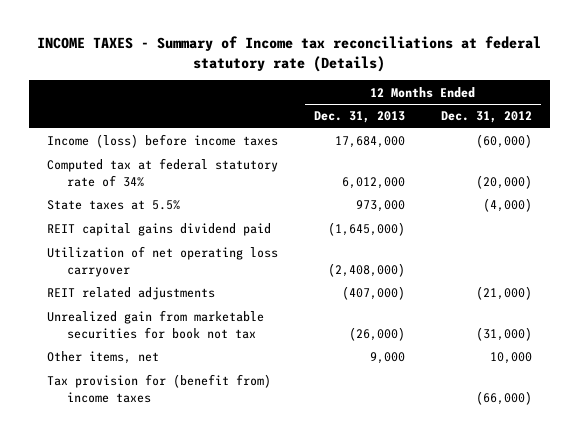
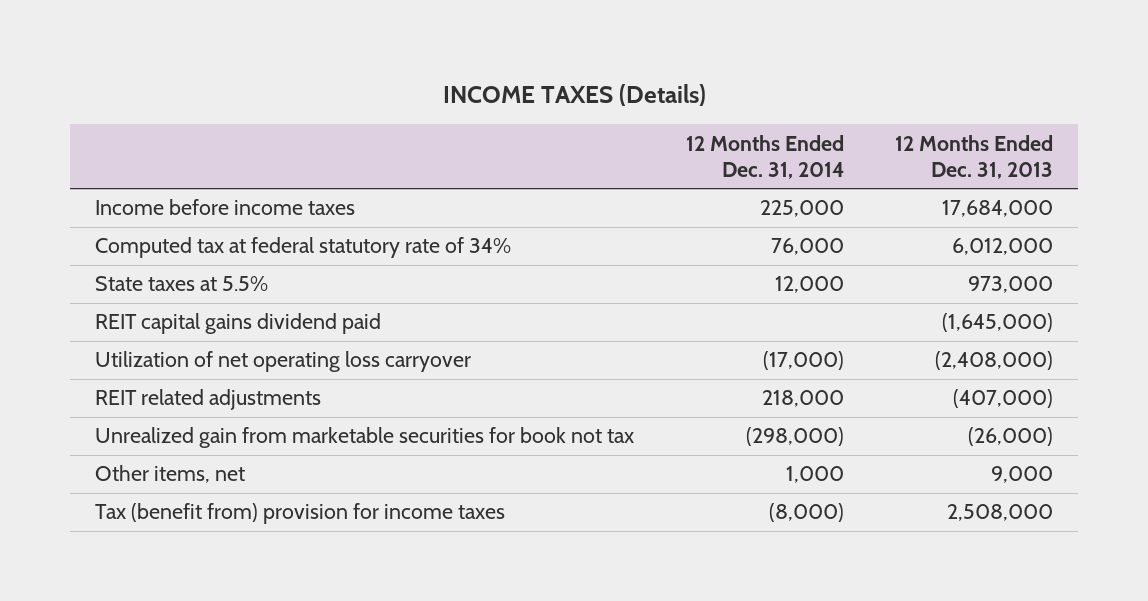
- INCOME TAXES - Summary of Income tax reconciliations at federal statutory rate (Details)
+ INCOME TAXES (Details)
- | 12 Months Ended Dec. 31, 2013 | 12 Months Ended Dec. 31, 2012
+ | 12 Months Ended Dec. 31, 2014 | 12 Months Ended Dec. 31, 2013
- Income (loss) before income taxes | 17,684,000 | (60,000)
+ Income before income taxes | 225,000 | 17,684,000
- Tax provision for (benefit from) income taxes | | (66,000)
+ Tax (benefit from) provision for income taxes | (8,000) | 2,508,000

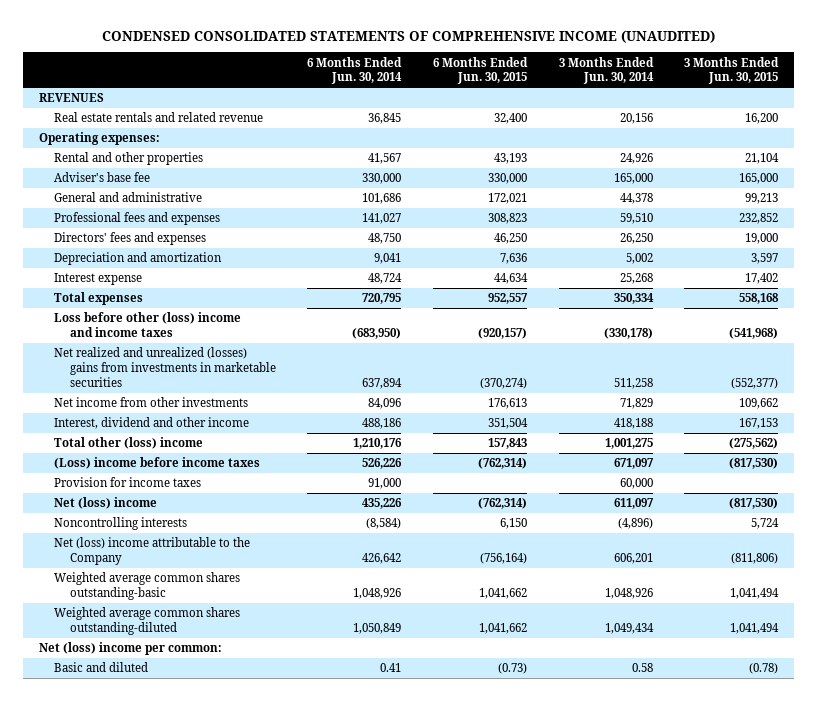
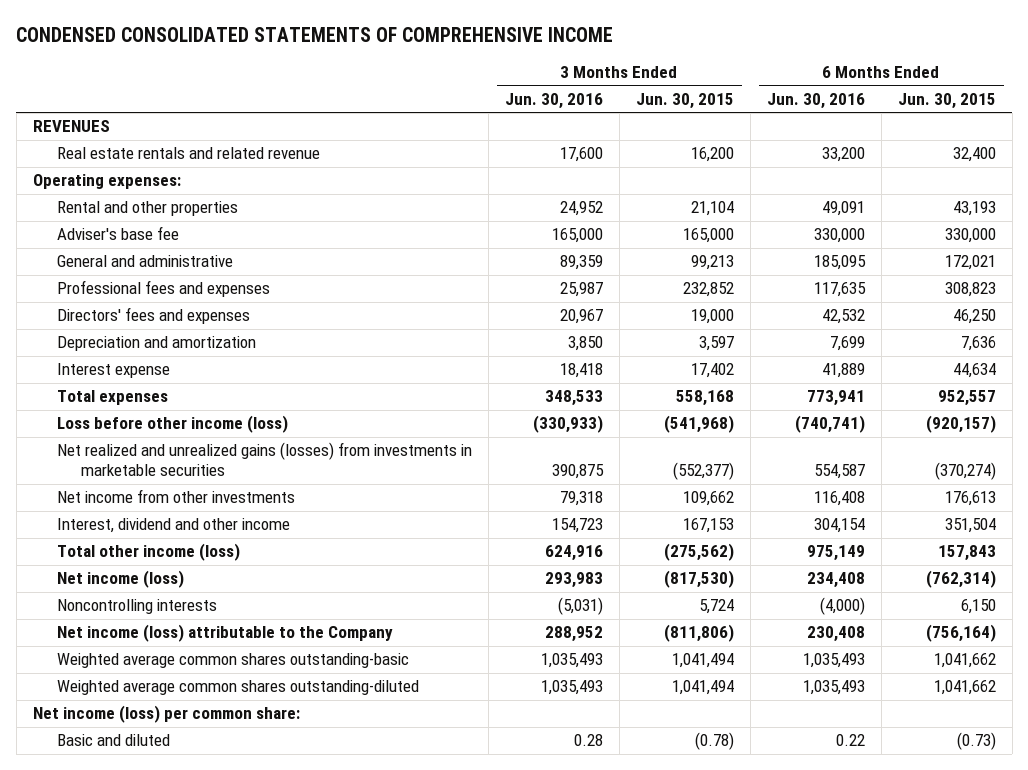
- CONDENSED CONSOLIDATED STATEMENTS OF COMPREHENSIVE INCOME (UNAUDITED)
+ CONDENSED CONSOLIDATED STATEMENTS OF COMPREHENSIVE INCOME
- | 6 Months Ended Jun. 30, 2014 | 6 Months Ended Jun. 30, 2015 | 3 Months Ended Jun. 30, 2014 | 3 Months Ended Jun. 30, 2015
+ | 3 Months Ended Jun. 30, 2016 | 3 Months Ended Jun. 30, 2015 | 6 Months Ended Jun. 30, 2016 | 6 Months Ended Jun. 30, 2015
- Loss before other (loss) income and income taxes | (683,950) | (920,157) | (330,178) | (541,968)
- Net realized and unrealized (losses) gains from investments in marketable securities | 637,894 | (370,274) | 511,258 | (552,377)
+ Loss before other income (loss) | (330,933) | (541,968) | (740,741) | (920,157)
+ Net realized and unrealized gains (losses) from investments in marketable securities | 390,875 | (552,377) | 554,587 | (370,274)
- Total other (loss) income | 1,210,176 | 157,843 | 1,001,275 | (275,562)
- (Loss) income before income taxes | 526,226 | (762,314) | 671,097 | (817,530)
- Provision for income taxes | 91,000 | | 60,000 |
- Net (loss) income | 435,226 | (762,314) | 611,097 | (817,530)
+ Total other income (loss) | 624,916 | (275,562) | 975,149 | 157,843
+ Net income (loss) | 293,983 | (817,530) | 234,408 | (762,314)
- Net (loss) income attributable to the Company | 426,642 | (756,164) | 606,201 | (811,806)
+ Net income (loss) attributable to the Company | 288,952 | (811,806) | 230,408 | (756,164)
- Net (loss) income per common:
+ Net income (loss) per common share:

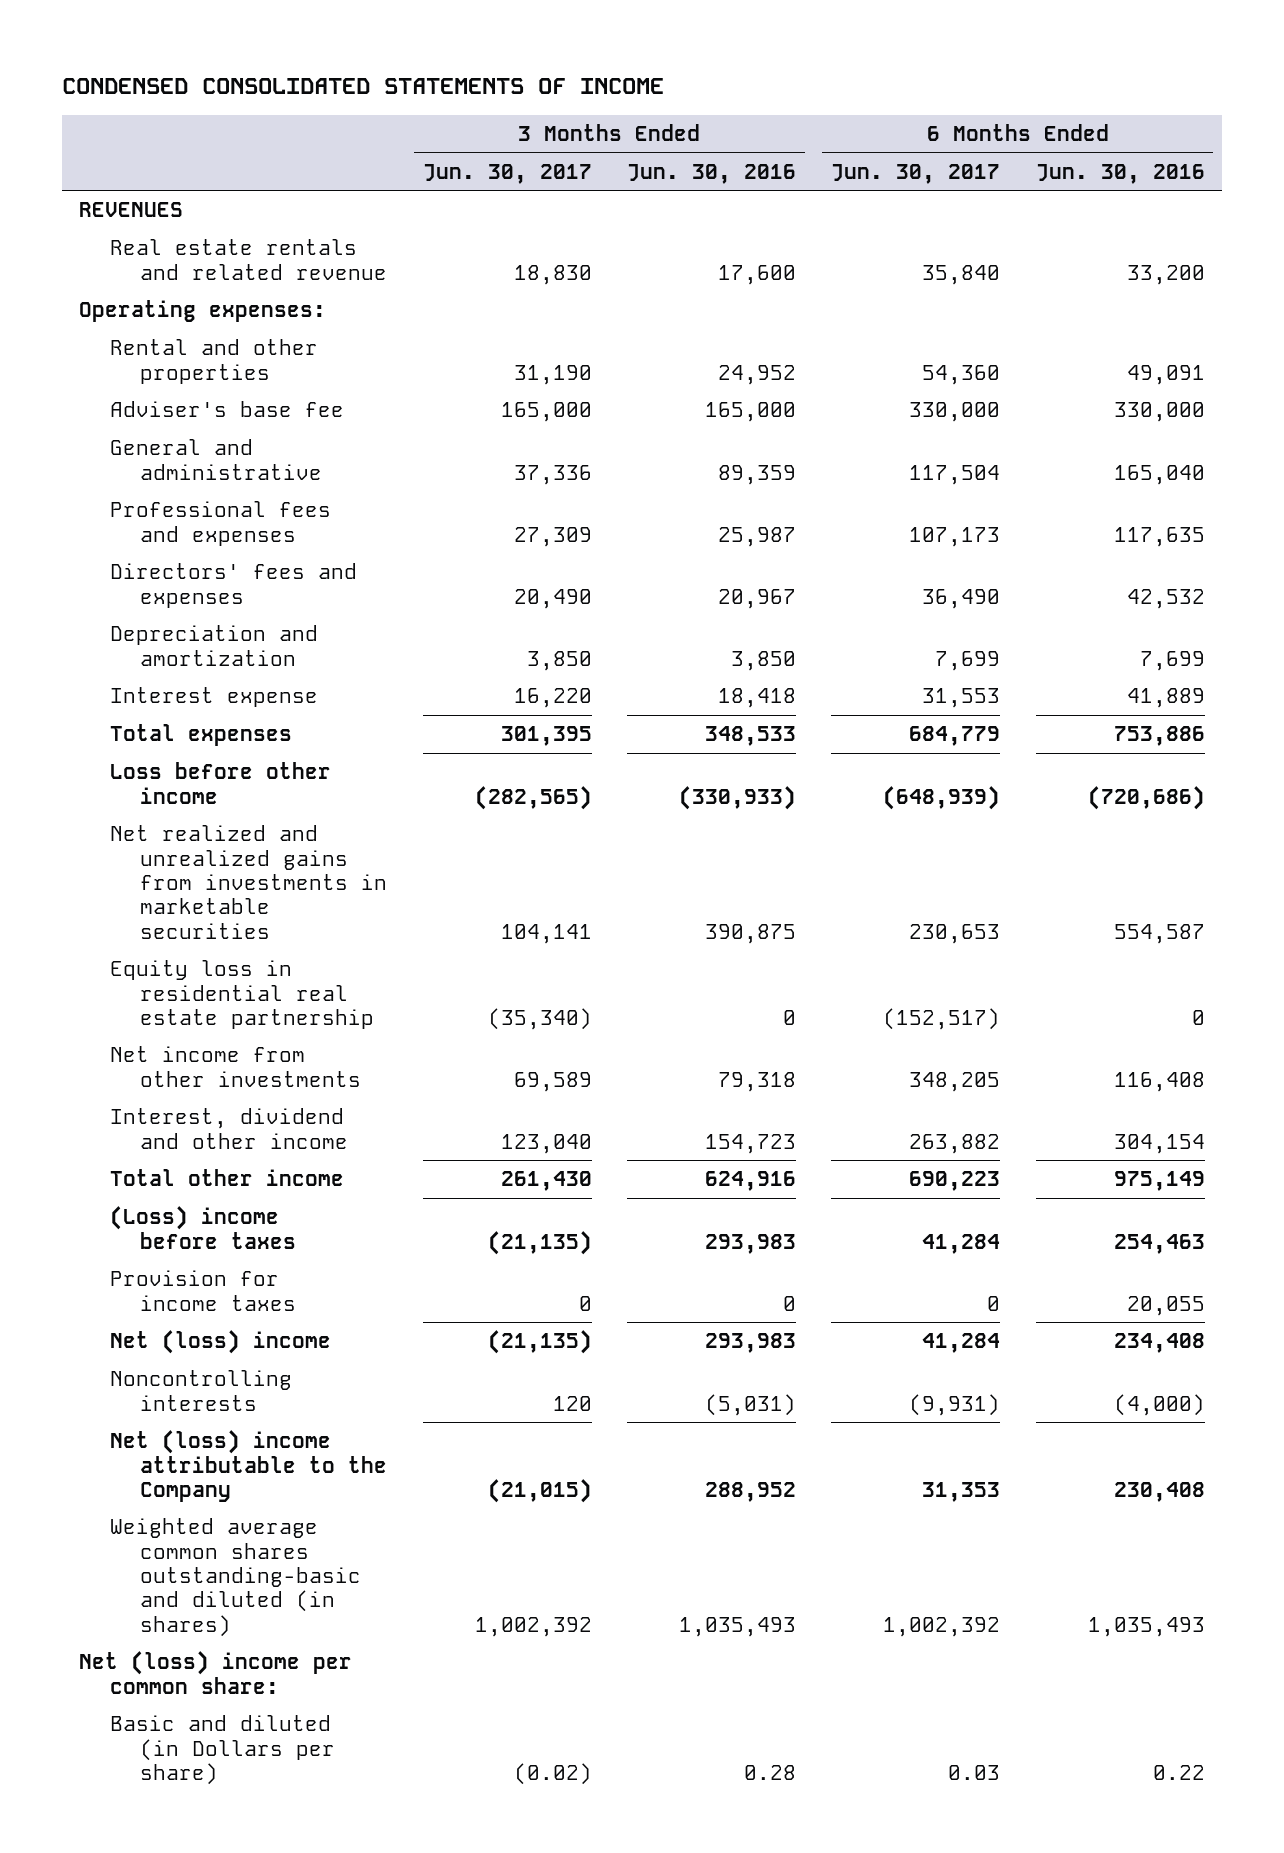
- CONDENSED CONSOLIDATED STATEMENTS OF COMPREHENSIVE INCOME
+ CONDENSED CONSOLIDATED STATEMENTS OF INCOME
- | 3 Months Ended Jun. 30, 2016 | 3 Months Ended Jun. 30, 2015 | 6 Months Ended Jun. 30, 2016 | 6 Months Ended Jun. 30, 2015
+ | 3 Months Ended Jun. 30, 2017 | 3 Months Ended Jun. 30, 2016 | 6 Months Ended Jun. 30, 2017 | 6 Months Ended Jun. 30, 2016
- General and administrative | 89,359 | 99,213 | 185,095 | 172,021
+ General and administrative | 37,336 | 89,359 | 117,504 | 165,040
- Total expenses | 348,533 | 558,168 | 773,941 | 952,557
- Loss before other income (loss) | (330,933) | (541,968) | (740,741) | (920,157)
- Net realized and unrealized gains (losses) from investments in marketable securities | 390,875 | (552,377) | 554,587 | (370,274)
+ Total expenses | 301,395 | 348,533 | 684,779 | 753,886
+ Loss before other income | (282,565) | (330,933) | (648,939) | (720,686)
+ Net realized and unrealized gains from investments in marketable securities | 104,141 | 390,875 | 230,653 | 554,587
+ Equity loss in residential real estate partnership | (35,340) | 0 | (152,517) | 0
- Total other income (loss) | 624,916 | (275,562) | 975,149 | 157,843
- Net income (loss) | 293,983 | (817,530) | 234,408 | (762,314)
+ Total other income | 261,430 | 624,916 | 690,223 | 975,149
+ (Loss) income before taxes | (21,135) | 293,983 | 41,284 | 254,463
+ Provision for income taxes | 0 | 0 | 0 | 20,055
+ Net (loss) income | (21,135) | 293,983 | 41,284 | 234,408
- Net income (loss) attributable to the Company | 288,952 | (811,806) | 230,408 | (756,164)
- Weighted average common shares outstanding-basic | 1,035,493 | 1,041,494 | 1,035,493 | 1,041,662
- Weighted average common shares outstanding-diluted | 1,035,493 | 1,041,494 | 1,035,493 | 1,041,662
- Net income (loss) per common share:
- Basic and diluted | 0.28 | (0.78) | 0.22 | (0.73)
+ Net (loss) income attributable to the Company | (21,015) | 288,952 | 31,353 | 230,408
+ Weighted average common shares outstanding-basic and diluted (in shares) | 1,002,392 | 1,035,493 | 1,002,392 | 1,035,493
+ Net (loss) income per common share:
+ Basic and diluted (in Dollars per share) | (0.02) | 0.28 | 0.03 | 0.22

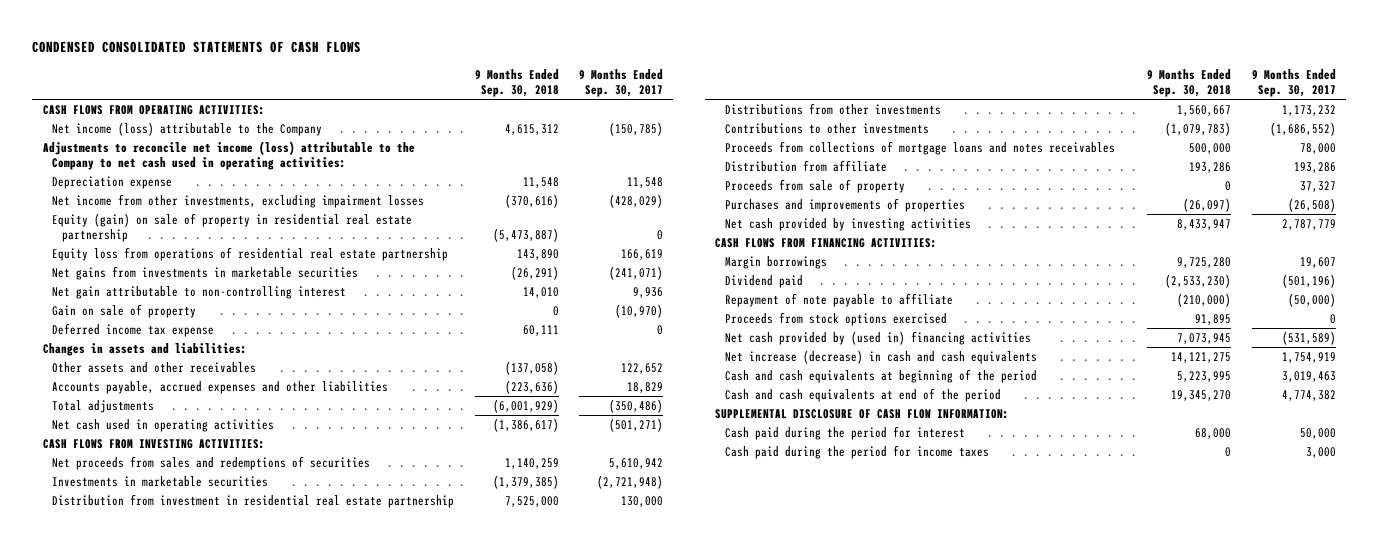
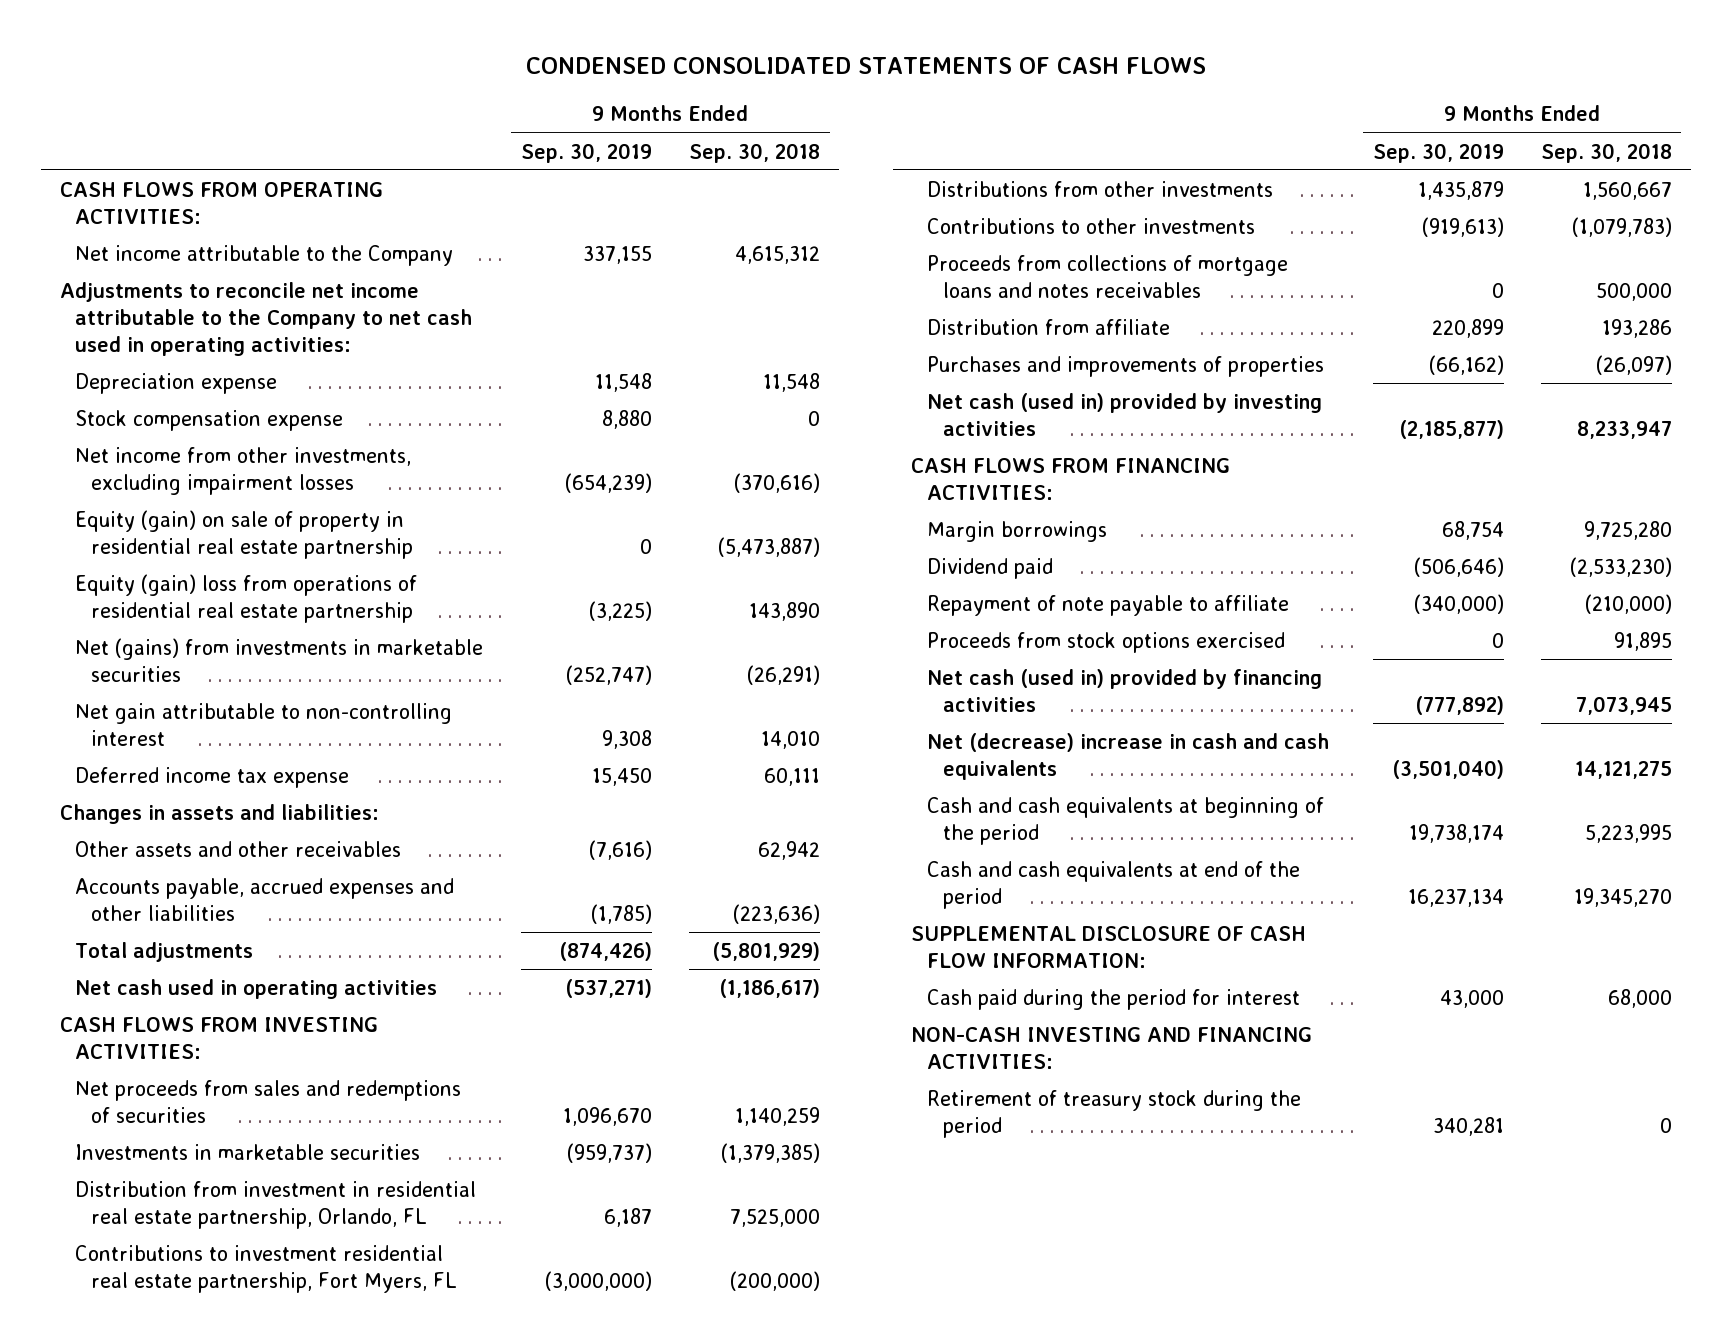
- | 9 Months Ended Sep. 30, 2018 | 9 Months Ended Sep. 30, 2017
+ | 9 Months Ended Sep. 30, 2019 | 9 Months Ended Sep. 30, 2018
- Net income (loss) attributable to the Company | 4,615,312 | (150,785)
- Adjustments to reconcile net income (loss) attributable to the Company to net cash used in operating activities:
+ Net income attributable to the Company | 337,155 | 4,615,312
+ Adjustments to reconcile net income attributable to the Company to net cash used in operating activities:
+ Stock compensation expense | 8,880 | 0
- Equity loss from operations of residential real estate partnership | 143,890 | 166,619
- Net gains from investments in marketable securities | (26,291) | (241,071)
+ Equity (gain) loss from operations of residential real estate partnership | (3,225) | 143,890
+ Net (gains) from investments in marketable securities | (252,747) | (26,291)
- Gain on sale of property | 0 | (10,970)
- Other assets and other receivables | (137,058) | 122,652
+ Other assets and other receivables | (7,616) | 62,942
- Total adjustments | (6,001,929) | (350,486)
- Net cash used in operating activities | (1,386,617) | (501,271)
+ Total adjustments | (874,426) | (5,801,929)
+ Net cash used in operating activities | (537,271) | (1,186,617)
- Distribution from investment in residential real estate partnership | 7,525,000 | 130,000
+ Distribution from investment in residential real estate partnership, Orlando, FL | 6,187 | 7,525,000
+ Contributions to investment residential real estate partnership, Fort Myers, FL | (3,000,000) | (200,000)
- Proceeds from sale of property | 0 | 37,327
- Net cash provided by investing activities | 8,433,947 | 2,787,779
+ Net cash (used in) provided by investing activities | (2,185,877) | 8,233,947
- Net cash provided by (used in) financing activities | 7,073,945 | (531,589)
- Net increase (decrease) in cash and cash equivalents | 14,121,275 | 1,754,919
+ Net cash (used in) provided by financing activities | (777,892) | 7,073,945
+ Net (decrease) increase in cash and cash equivalents | (3,501,040) | 14,121,275
- Cash paid during the period for income taxes | 0 | 3,000
+ NON-CASH INVESTING AND FINANCING ACTIVITIES:
+ Retirement of treasury stock during the period | 340,281 | 0

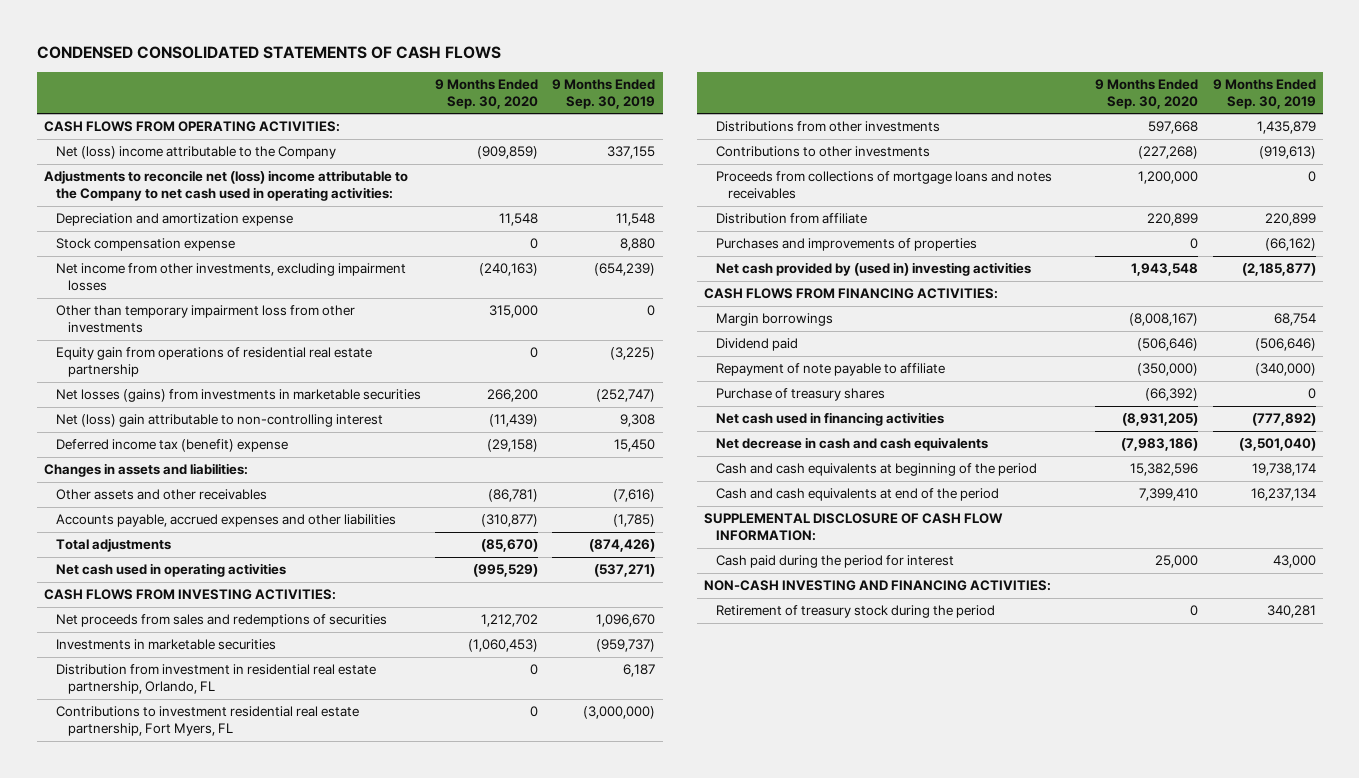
- | 9 Months Ended Sep. 30, 2019 | 9 Months Ended Sep. 30, 2018
+ | 9 Months Ended Sep. 30, 2020 | 9 Months Ended Sep. 30, 2019
- Net income attributable to the Company | 337,155 | 4,615,312
- Adjustments to reconcile net income attributable to the Company to net cash used in operating activities:
- Depreciation expense | 11,548 | 11,548
+ Net (loss) income attributable to the Company | (909,859) | 337,155
+ Adjustments to reconcile net (loss) income attributable to the Company to net cash used in operating activities:
+ Depreciation and amortization expense | 11,548 | 11,548
- Equity (gain) on sale of property in residential real estate partnership | 0 | (5,473,887)
- Equity (gain) loss from operations of residential real estate partnership | (3,225) | 143,890
- Net (gains) from investments in marketable securities | (252,747) | (26,291)
- Net gain attributable to non-controlling interest | 9,308 | 14,010
- Deferred income tax expense | 15,450 | 60,111
+ Other than temporary impairment loss from other investments | 315,000 | 0
+ Equity gain from operations of residential real estate partnership | 0 | (3,225)
+ Net losses (gains) from investments in marketable securities | 266,200 | (252,747)
+ Net (loss) gain attributable to non-controlling interest | (11,439) | 9,308
+ Deferred income tax (benefit) expense | (29,158) | 15,450
- Net cash (used in) provided by investing activities | (2,185,877) | 8,233,947
+ Net cash provided by (used in) investing activities | 1,943,548 | (2,185,877)
- Proceeds from stock options exercised | 0 | 91,895
- Net cash (used in) provided by financing activities | (777,892) | 7,073,945
- Net (decrease) increase in cash and cash equivalents | (3,501,040) | 14,121,275
+ Purchase of treasury shares | (66,392) | 0
+ Net cash used in financing activities | (8,931,205) | (777,892)
+ Net decrease in cash and cash equivalents | (7,983,186) | (3,501,040)

